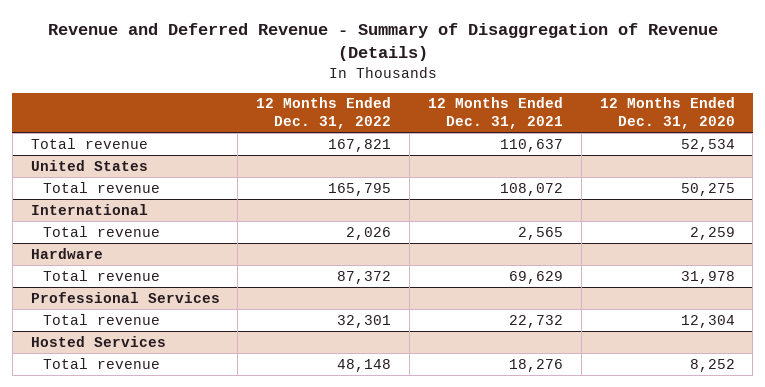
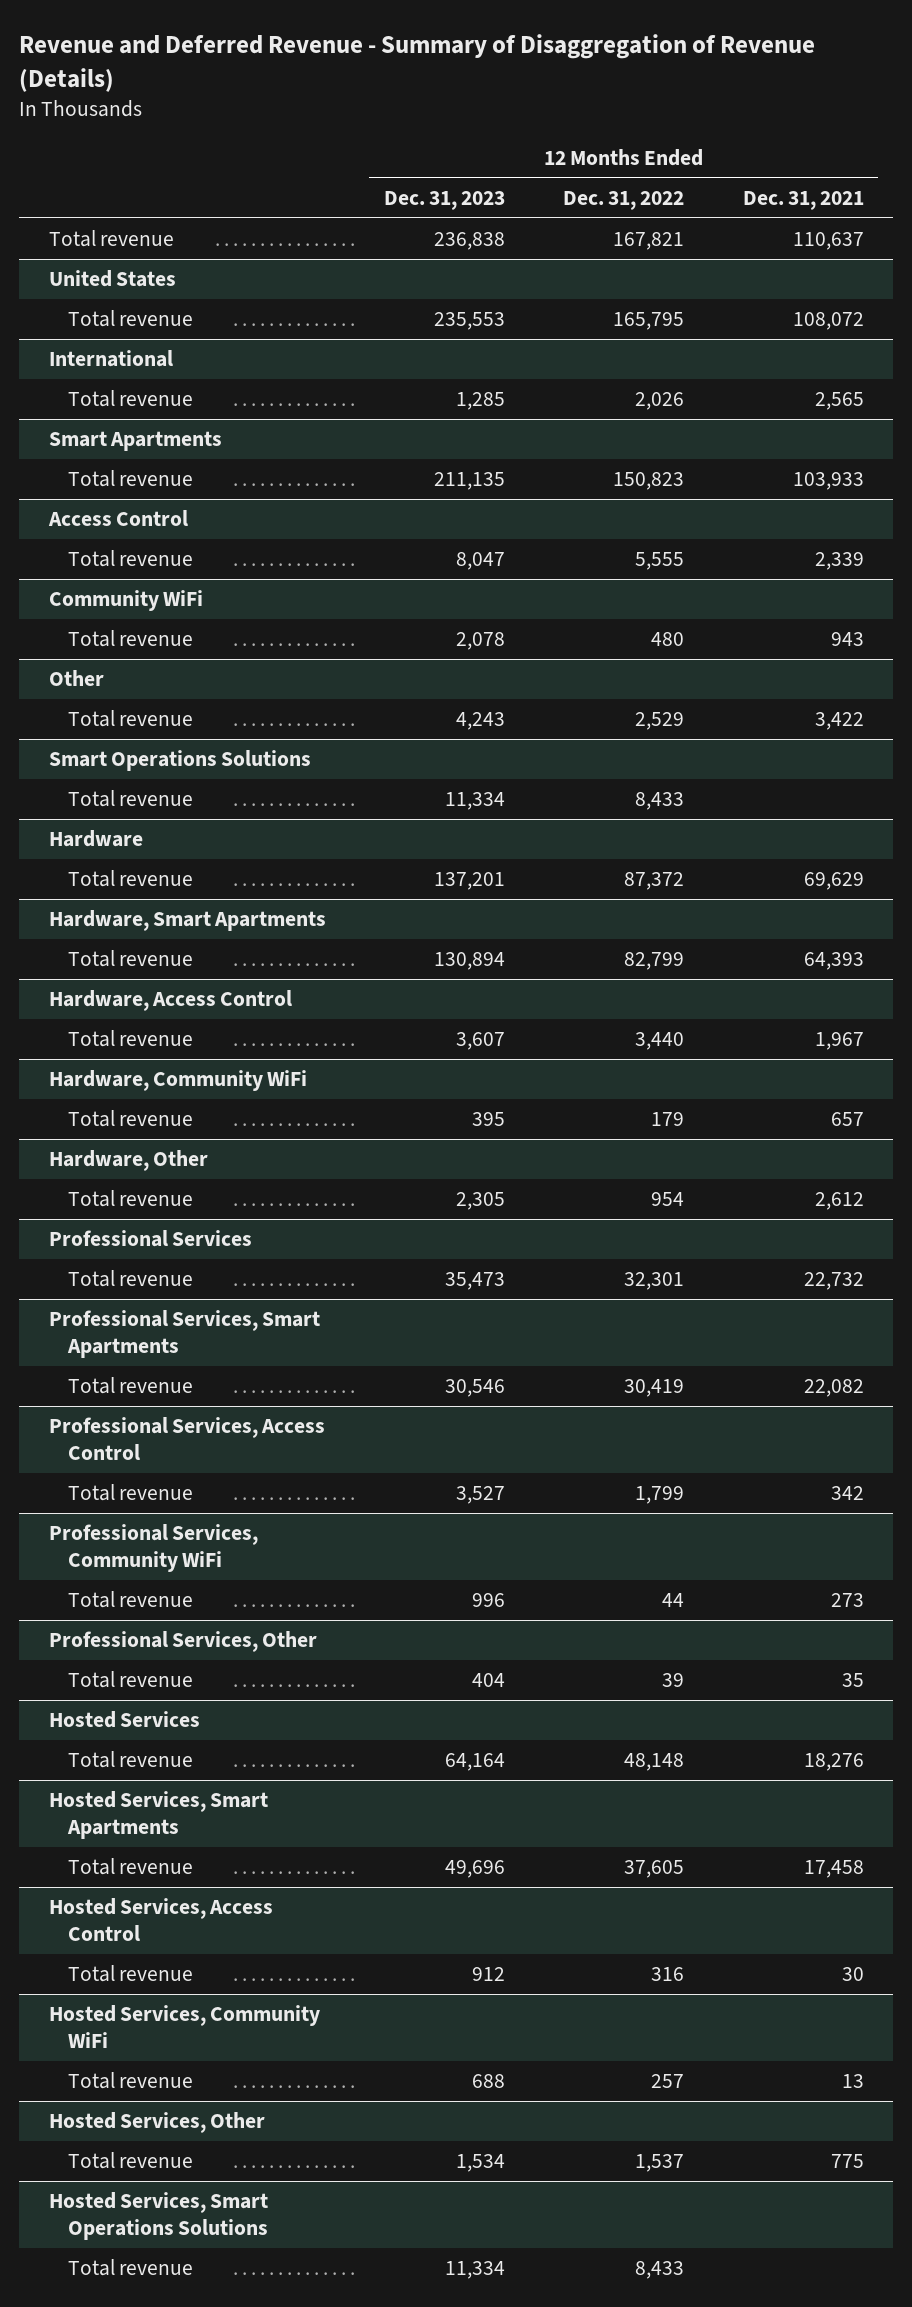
- | 12 Months Ended Dec. 31, 2022 | 12 Months Ended Dec. 31, 2021 | 12 Months Ended Dec. 31, 2020
+ | 12 Months Ended Dec. 31, 2023 | 12 Months Ended Dec. 31, 2022 | 12 Months Ended Dec. 31, 2021
+ Smart Apartments
+ Total revenue | 211,135 | 150,823 | 103,933
+ Access Control
+ Total revenue | 8,047 | 5,555 | 2,339
+ Community WiFi
+ Total revenue | 2,078 | 480 | 943
+ Other
+ Total revenue | 4,243 | 2,529 | 3,422
+ Smart Operations Solutions
+ Total revenue | 11,334 | 8,433 |
+ Hardware, Smart Apartments
+ Total revenue | 130,894 | 82,799 | 64,393
+ Hardware, Access Control
+ Total revenue | 3,607 | 3,440 | 1,967
+ Hardware, Community WiFi
+ Total revenue | 395 | 179 | 657
+ Hardware, Other
+ Total revenue | 2,305 | 954 | 2,612
+ Professional Services, Smart Apartments
+ Total revenue | 30,546 | 30,419 | 22,082
+ Professional Services, Access Control
+ Total revenue | 3,527 | 1,799 | 342
+ Professional Services, Community WiFi
+ Total revenue | 996 | 44 | 273
+ Professional Services, Other
+ Total revenue | 404 | 39 | 35
+ Hosted Services, Smart Apartments
+ Total revenue | 49,696 | 37,605 | 17,458
+ Hosted Services, Access Control
+ Total revenue | 912 | 316 | 30
+ Hosted Services, Community WiFi
+ Total revenue | 688 | 257 | 13
+ Hosted Services, Other
+ Total revenue | 1,534 | 1,537 | 775
+ Hosted Services, Smart Operations Solutions
+ Total revenue | 11,334 | 8,433 |

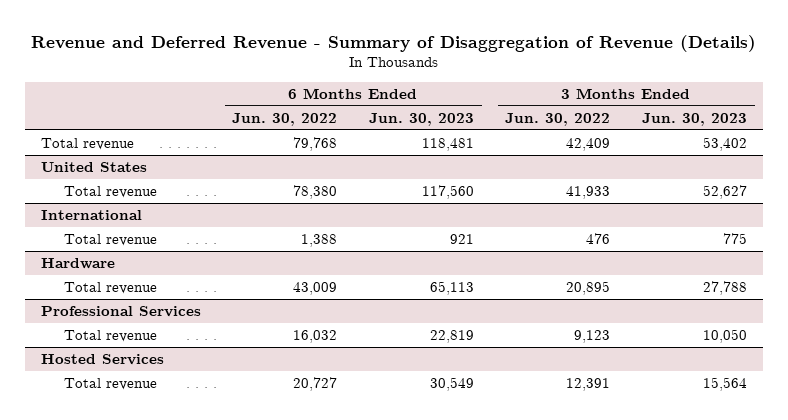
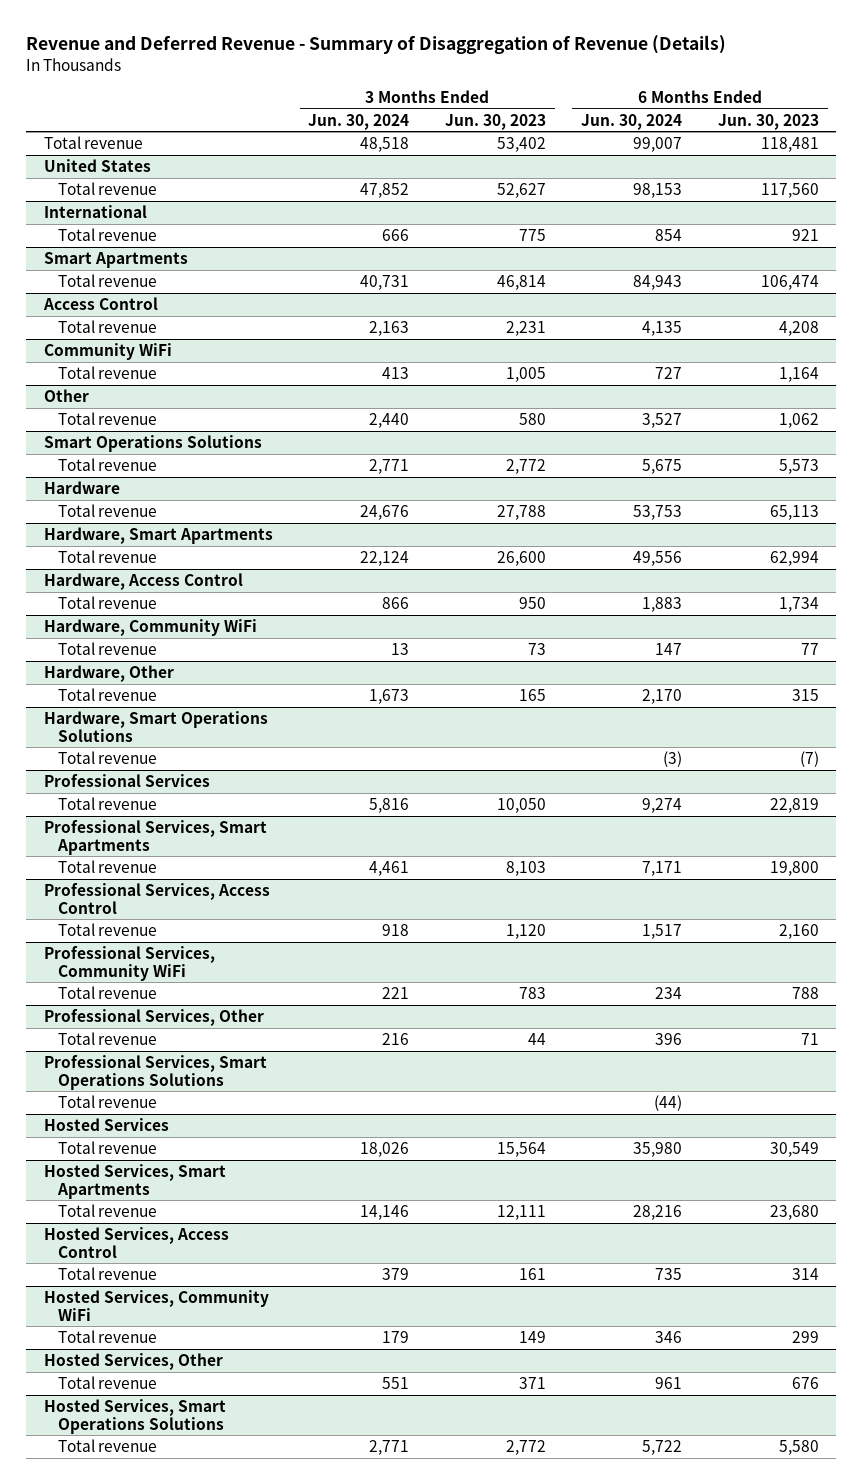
- | 6 Months Ended Jun. 30, 2022 | 6 Months Ended Jun. 30, 2023 | 3 Months Ended Jun. 30, 2022 | 3 Months Ended Jun. 30, 2023
+ | 3 Months Ended Jun. 30, 2024 | 3 Months Ended Jun. 30, 2023 | 6 Months Ended Jun. 30, 2024 | 6 Months Ended Jun. 30, 2023
+ Smart Apartments
+ Total revenue | 40,731 | 46,814 | 84,943 | 106,474
+ Access Control
+ Total revenue | 2,163 | 2,231 | 4,135 | 4,208
+ Community WiFi
+ Total revenue | 413 | 1,005 | 727 | 1,164
+ Other
+ Total revenue | 2,440 | 580 | 3,527 | 1,062
+ Smart Operations Solutions
+ Total revenue | 2,771 | 2,772 | 5,675 | 5,573
+ Hardware, Smart Apartments
+ Total revenue | 22,124 | 26,600 | 49,556 | 62,994
+ Hardware, Access Control
+ Total revenue | 866 | 950 | 1,883 | 1,734
+ Hardware, Community WiFi
+ Total revenue | 13 | 73 | 147 | 77
+ Hardware, Other
+ Total revenue | 1,673 | 165 | 2,170 | 315
+ Hardware, Smart Operations Solutions
+ Total revenue | | | (3) | (7)
+ Professional Services, Smart Apartments
+ Total revenue | 4,461 | 8,103 | 7,171 | 19,800
+ Professional Services, Access Control
+ Total revenue | 918 | 1,120 | 1,517 | 2,160
+ Professional Services, Community WiFi
+ Total revenue | 221 | 783 | 234 | 788
+ Professional Services, Other
+ Total revenue | 216 | 44 | 396 | 71
+ Professional Services, Smart Operations Solutions
+ Total revenue | | | (44) |
+ Hosted Services, Smart Apartments
+ Total revenue | 14,146 | 12,111 | 28,216 | 23,680
+ Hosted Services, Access Control
+ Total revenue | 379 | 161 | 735 | 314
+ Hosted Services, Community WiFi
+ Total revenue | 179 | 149 | 346 | 299
+ Hosted Services, Other
+ Total revenue | 551 | 371 | 961 | 676
+ Hosted Services, Smart Operations Solutions
+ Total revenue | 2,771 | 2,772 | 5,722 | 5,580

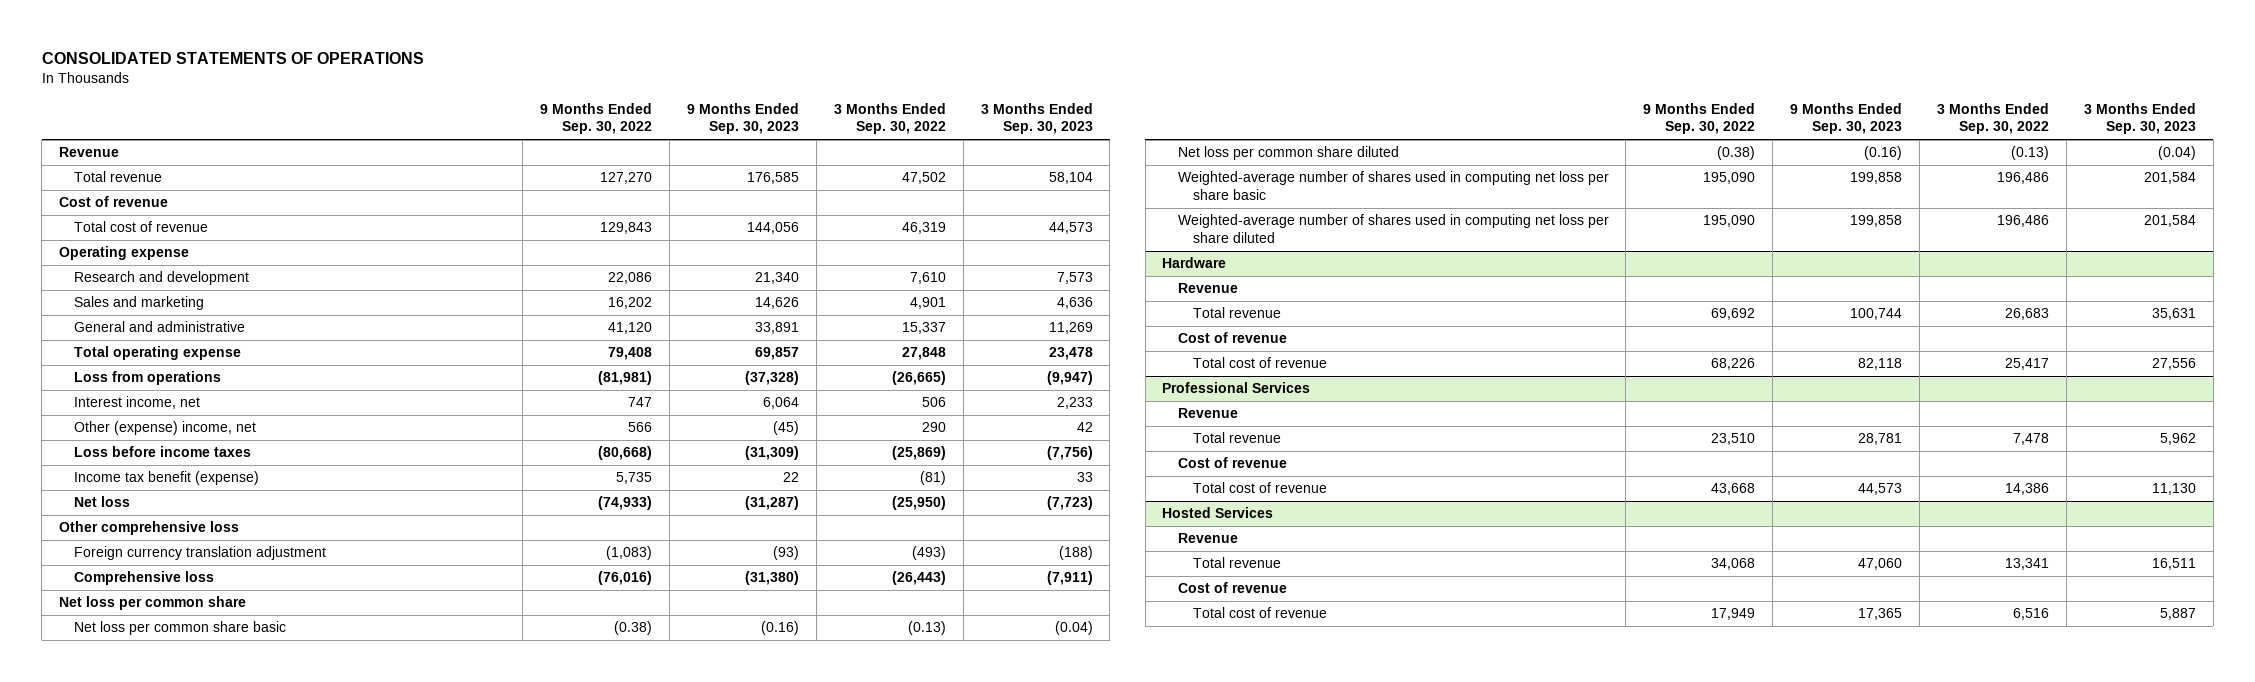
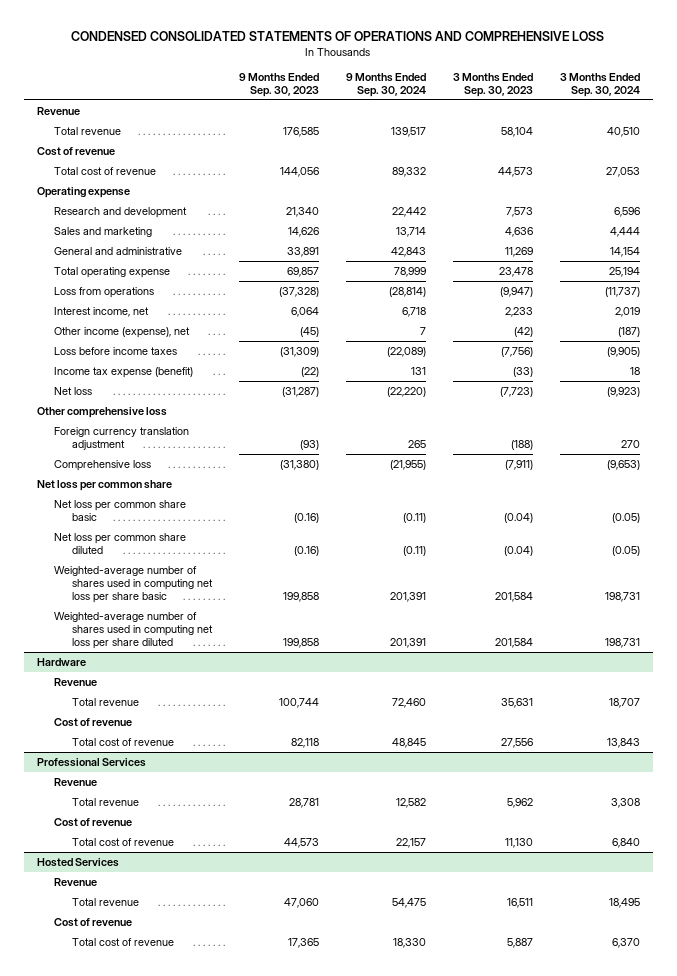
- CONSOLIDATED STATEMENTS OF OPERATIONS
+ CONDENSED CONSOLIDATED STATEMENTS OF OPERATIONS AND COMPREHENSIVE LOSS
- | 9 Months Ended Sep. 30, 2022 | 9 Months Ended Sep. 30, 2023 | 3 Months Ended Sep. 30, 2022 | 3 Months Ended Sep. 30, 2023
+ | 9 Months Ended Sep. 30, 2023 | 9 Months Ended Sep. 30, 2024 | 3 Months Ended Sep. 30, 2023 | 3 Months Ended Sep. 30, 2024
- Other (expense) income, net | 566 | (45) | 290 | 42
+ Other income (expense), net | (45) | 7 | (42) | (187)
- Income tax benefit (expense) | 5,735 | 22 | (81) | 33
+ Income tax expense (benefit) | (22) | 131 | (33) | 18

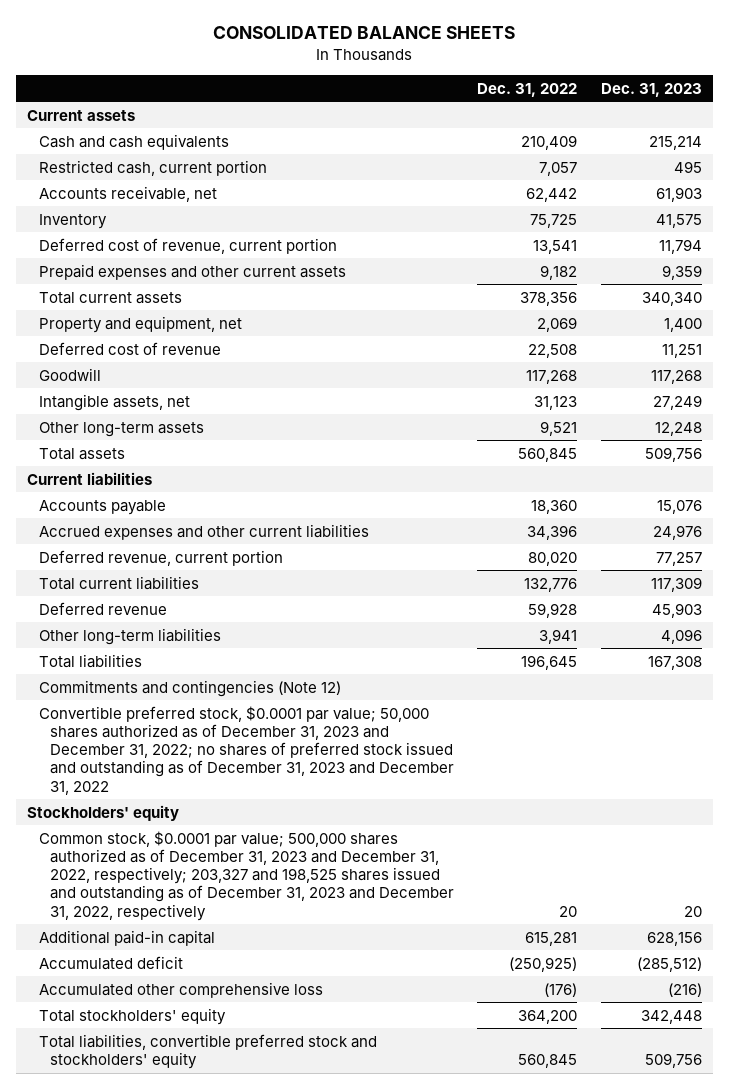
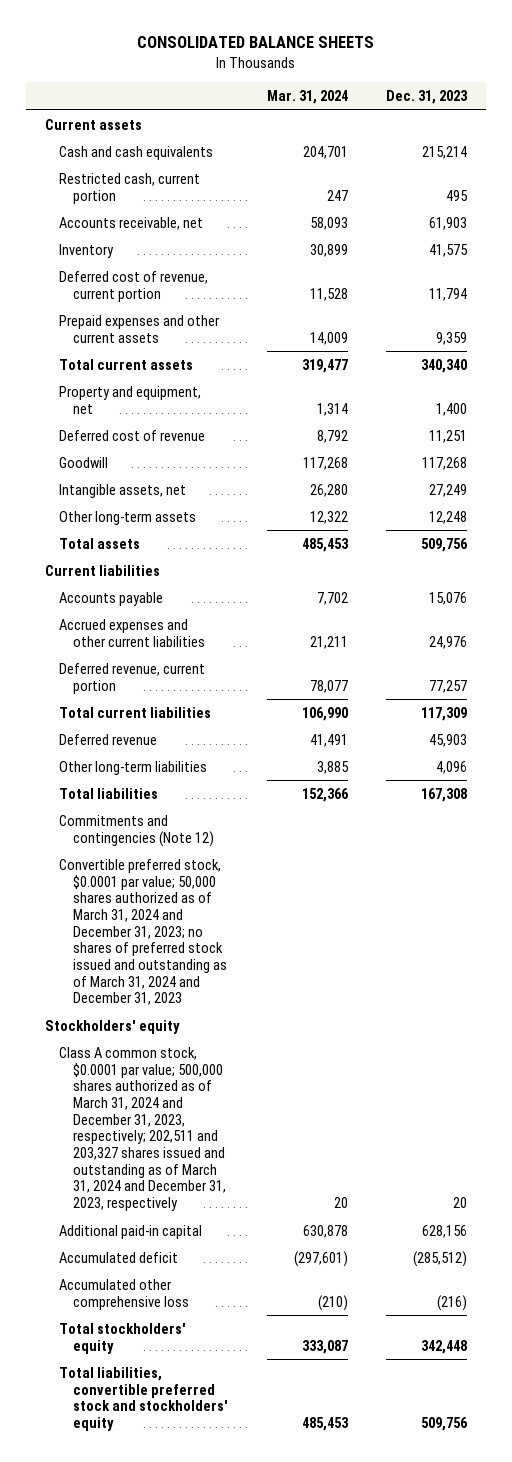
- | Dec. 31, 2022 | Dec. 31, 2023
+ | Mar. 31, 2024 | Dec. 31, 2023
- Convertible preferred stock, $0.0001 par value; 50,000 shares authorized as of December 31, 2023 and December 31, 2022; no shares of preferred stock issued and outstanding as of December 31, 2023 and December 31, 2022
+ Convertible preferred stock, $0.0001 par value; 50,000 shares authorized as of March 31, 2024 and December 31, 2023; no shares of preferred stock issued and outstanding as of March 31, 2024 and December 31, 2023
- Common stock, $0.0001 par value; 500,000 shares authorized as of December 31, 2023 and December 31, 2022, respectively; 203,327 and 198,525 shares issued and outstanding as of December 31, 2023 and December 31, 2022, respectively | 20 | 20
+ Class A common stock, $0.0001 par value; 500,000 shares authorized as of March 31, 2024 and December 31, 2023, respectively; 202,511 and 203,327 shares issued and outstanding as of March 31, 2024 and December 31, 2023, respectively | 20 | 20

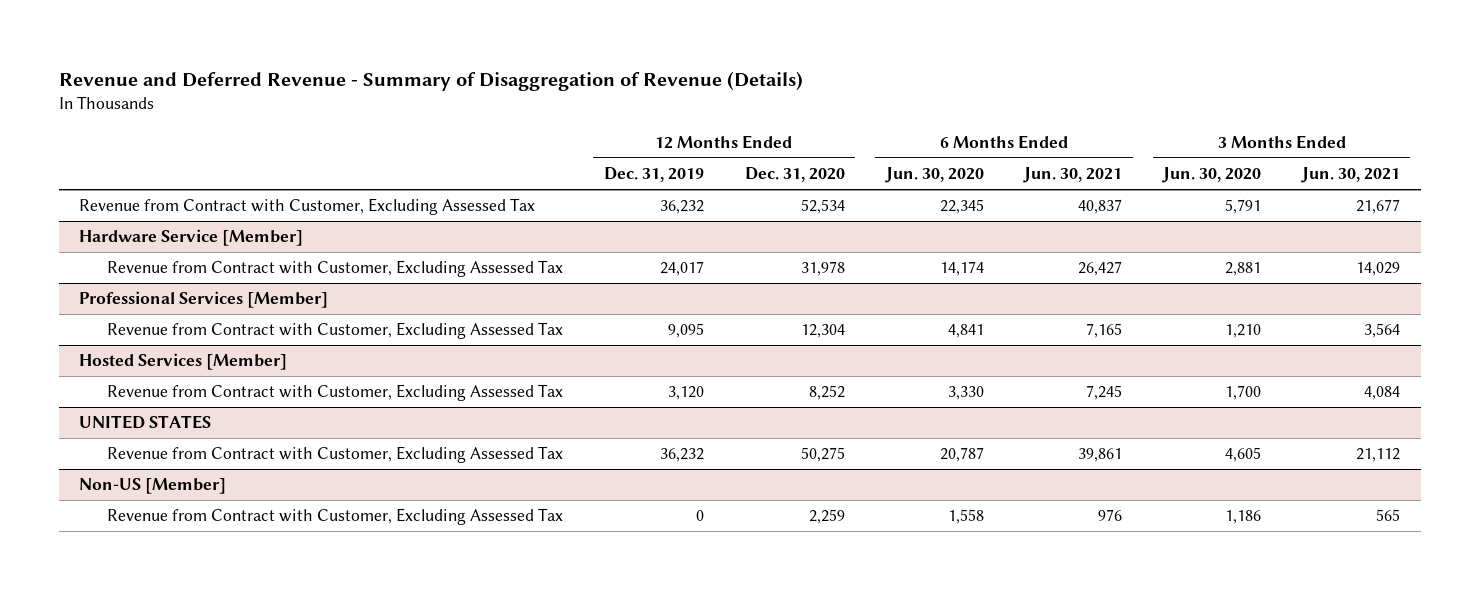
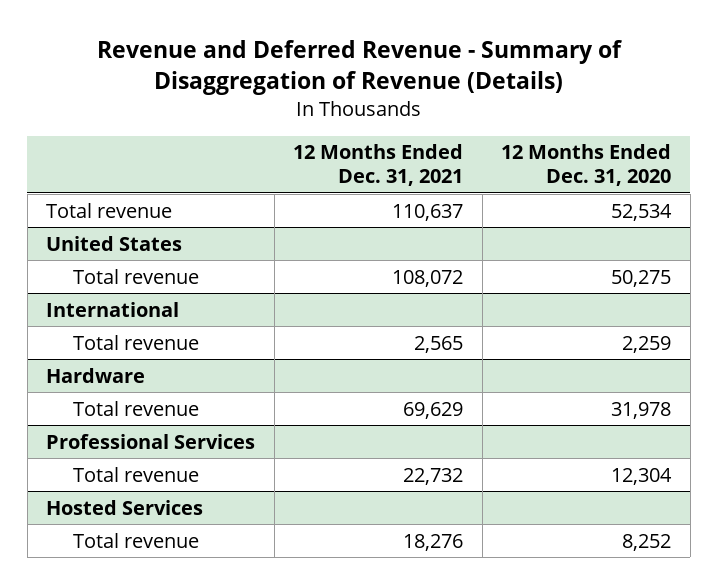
- | 12 Months Ended Dec. 31, 2019 | 12 Months Ended Dec. 31, 2020 | 6 Months Ended Jun. 30, 2020 | 6 Months Ended Jun. 30, 2021 | 3 Months Ended Jun. 30, 2020 | 3 Months Ended Jun. 30, 2021
+ | 12 Months Ended Dec. 31, 2021 | 12 Months Ended Dec. 31, 2020
- Revenue from Contract with Customer, Excluding Assessed Tax | 36,232 | 52,534 | 22,345 | 40,837 | 5,791 | 21,677
- Hardware Service [Member]
- Revenue from Contract with Customer, Excluding Assessed Tax | 24,017 | 31,978 | 14,174 | 26,427 | 2,881 | 14,029
- Professional Services [Member]
- Revenue from Contract with Customer, Excluding Assessed Tax | 9,095 | 12,304 | 4,841 | 7,165 | 1,210 | 3,564
- Hosted Services [Member]
- Revenue from Contract with Customer, Excluding Assessed Tax | 3,120 | 8,252 | 3,330 | 7,245 | 1,700 | 4,084
- UNITED STATES
- Revenue from Contract with Customer, Excluding Assessed Tax | 36,232 | 50,275 | 20,787 | 39,861 | 4,605 | 21,112
- Non-US [Member]
- Revenue from Contract with Customer, Excluding Assessed Tax | 0 | 2,259 | 1,558 | 976 | 1,186 | 565
+ Total revenue | 110,637 | 52,534
+ United States
+ Total revenue | 108,072 | 50,275
+ International
+ Total revenue | 2,565 | 2,259
+ Hardware
+ Total revenue | 69,629 | 31,978
+ Professional Services
+ Total revenue | 22,732 | 12,304
+ Hosted Services
+ Total revenue | 18,276 | 8,252

